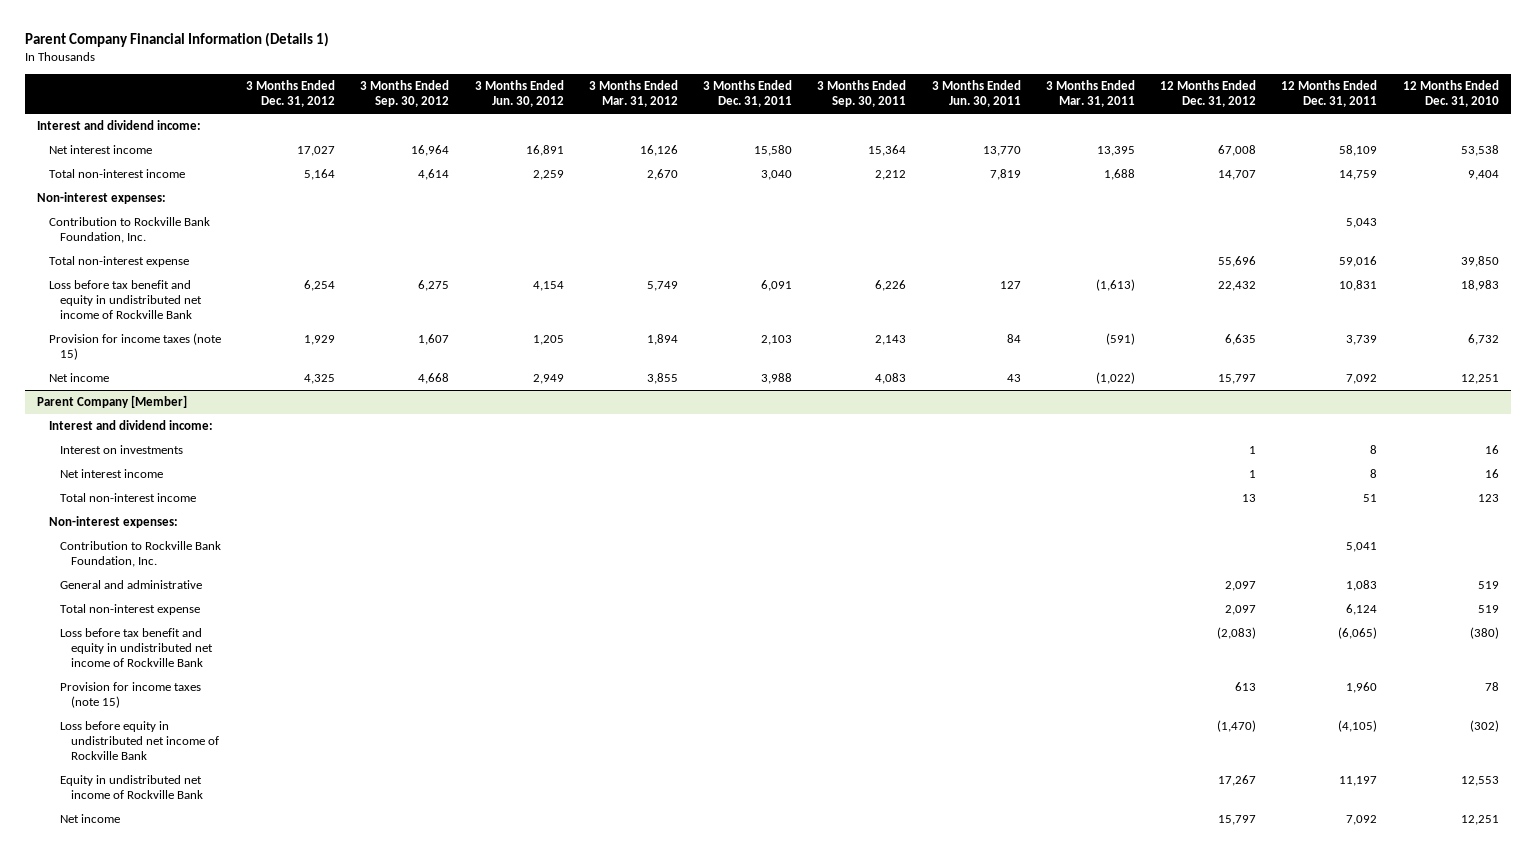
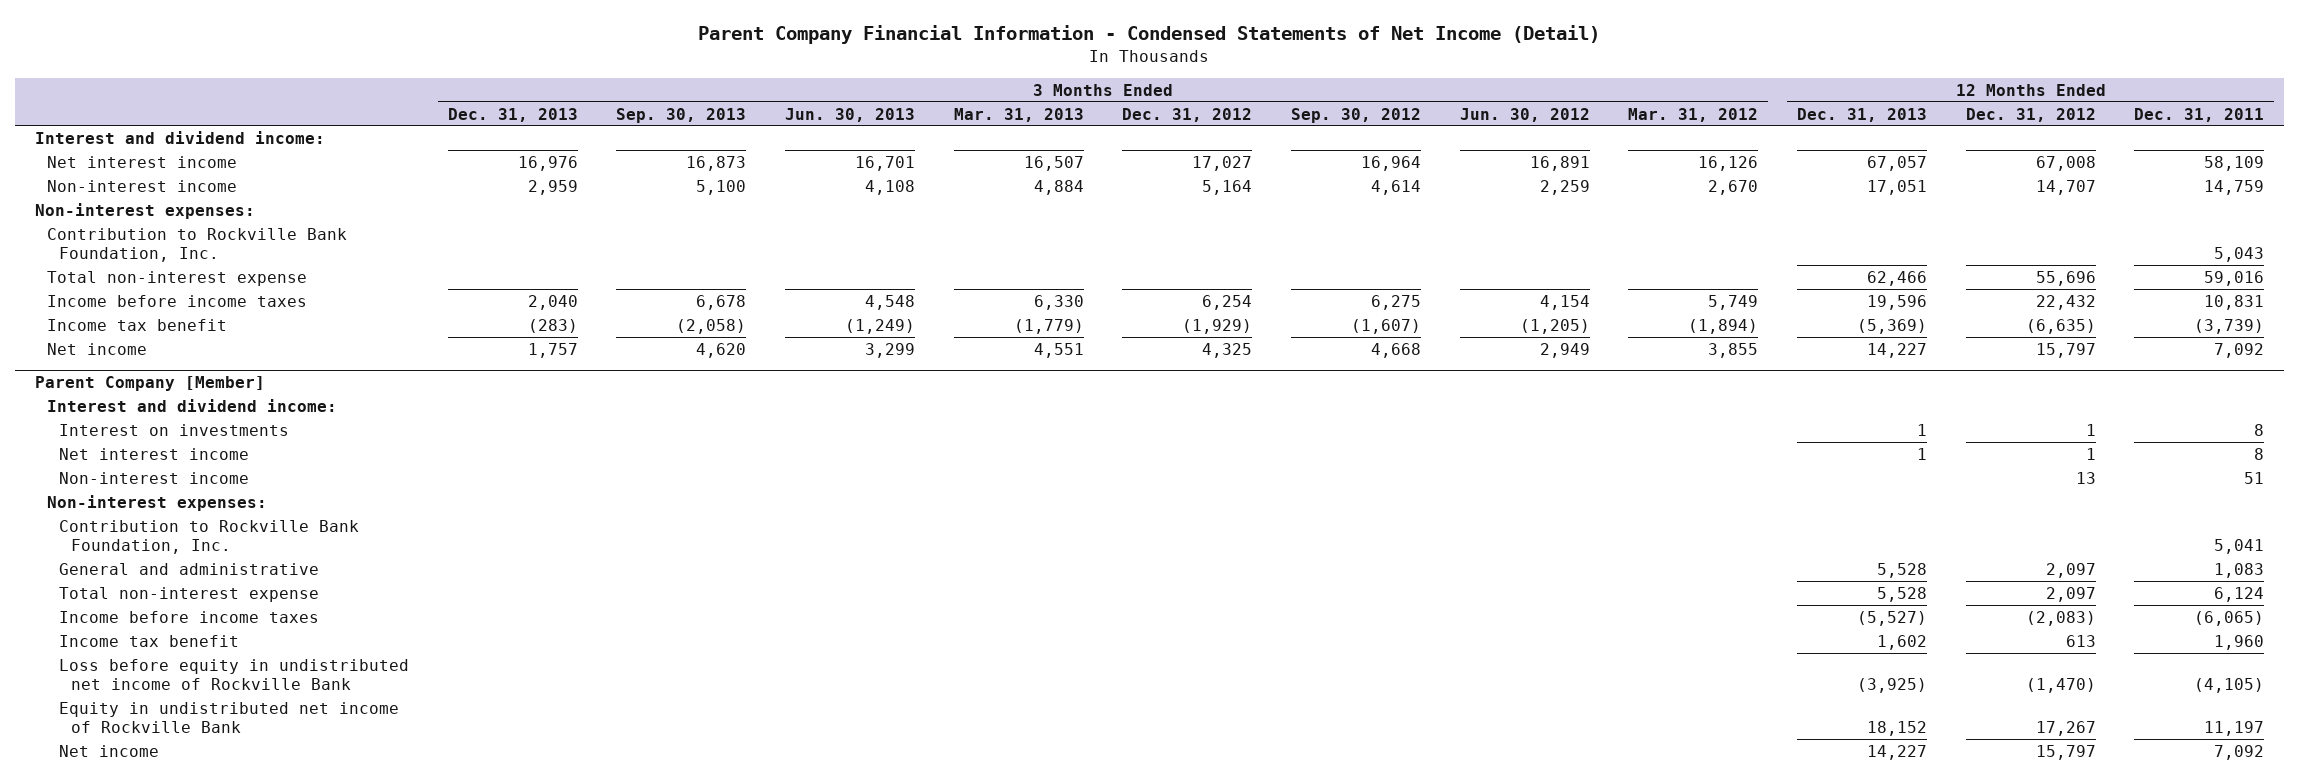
- Parent Company Financial Information (Details 1)
+ Parent Company Financial Information - Condensed Statements of Net Income (Detail)
- | 3 Months Ended Dec. 31, 2012 | 3 Months Ended Sep. 30, 2012 | 3 Months Ended Jun. 30, 2012 | 3 Months Ended Mar. 31, 2012 | 3 Months Ended Dec. 31, 2011 | 3 Months Ended Sep. 30, 2011 | 3 Months Ended Jun. 30, 2011 | 3 Months Ended Mar. 31, 2011 | 12 Months Ended Dec. 31, 2012 | 12 Months Ended Dec. 31, 2011 | 12 Months Ended Dec. 31, 2010
+ | 3 Months Ended Dec. 31, 2013 | 3 Months Ended Sep. 30, 2013 | 3 Months Ended Jun. 30, 2013 | 3 Months Ended Mar. 31, 2013 | 3 Months Ended Dec. 31, 2012 | 3 Months Ended Sep. 30, 2012 | 3 Months Ended Jun. 30, 2012 | 3 Months Ended Mar. 31, 2012 | 12 Months Ended Dec. 31, 2013 | 12 Months Ended Dec. 31, 2012 | 12 Months Ended Dec. 31, 2011
- Total non-interest income | 5,164 | 4,614 | 2,259 | 2,670 | 3,040 | 2,212 | 7,819 | 1,688 | 14,707 | 14,759 | 9,404
+ Non-interest income | 2,959 | 5,100 | 4,108 | 4,884 | 5,164 | 4,614 | 2,259 | 2,670 | 17,051 | 14,707 | 14,759
- Loss before tax benefit and equity in undistributed net income of Rockville Bank | 6,254 | 6,275 | 4,154 | 5,749 | 6,091 | 6,226 | 127 | (1,613) | 22,432 | 10,831 | 18,983
- Provision for income taxes (note 15) | 1,929 | 1,607 | 1,205 | 1,894 | 2,103 | 2,143 | 84 | (591) | 6,635 | 3,739 | 6,732
+ Income before income taxes | 2,040 | 6,678 | 4,548 | 6,330 | 6,254 | 6,275 | 4,154 | 5,749 | 19,596 | 22,432 | 10,831
+ Income tax benefit | (283) | (2,058) | (1,249) | (1,779) | (1,929) | (1,607) | (1,205) | (1,894) | (5,369) | (6,635) | (3,739)
@ Parent Company [Member]
- Total non-interest income | | | | | | | | | 13 | 51 | 123
+ Non-interest income | | | | | | | | | | 13 | 51
- Loss before tax benefit and equity in undistributed net income of Rockville Bank | | | | | | | | | (2,083) | (6,065) | (380)
- Provision for income taxes (note 15) | | | | | | | | | 613 | 1,960 | 78
+ Income before income taxes | | | | | | | | | (5,527) | (2,083) | (6,065)
+ Income tax benefit | | | | | | | | | 1,602 | 613 | 1,960

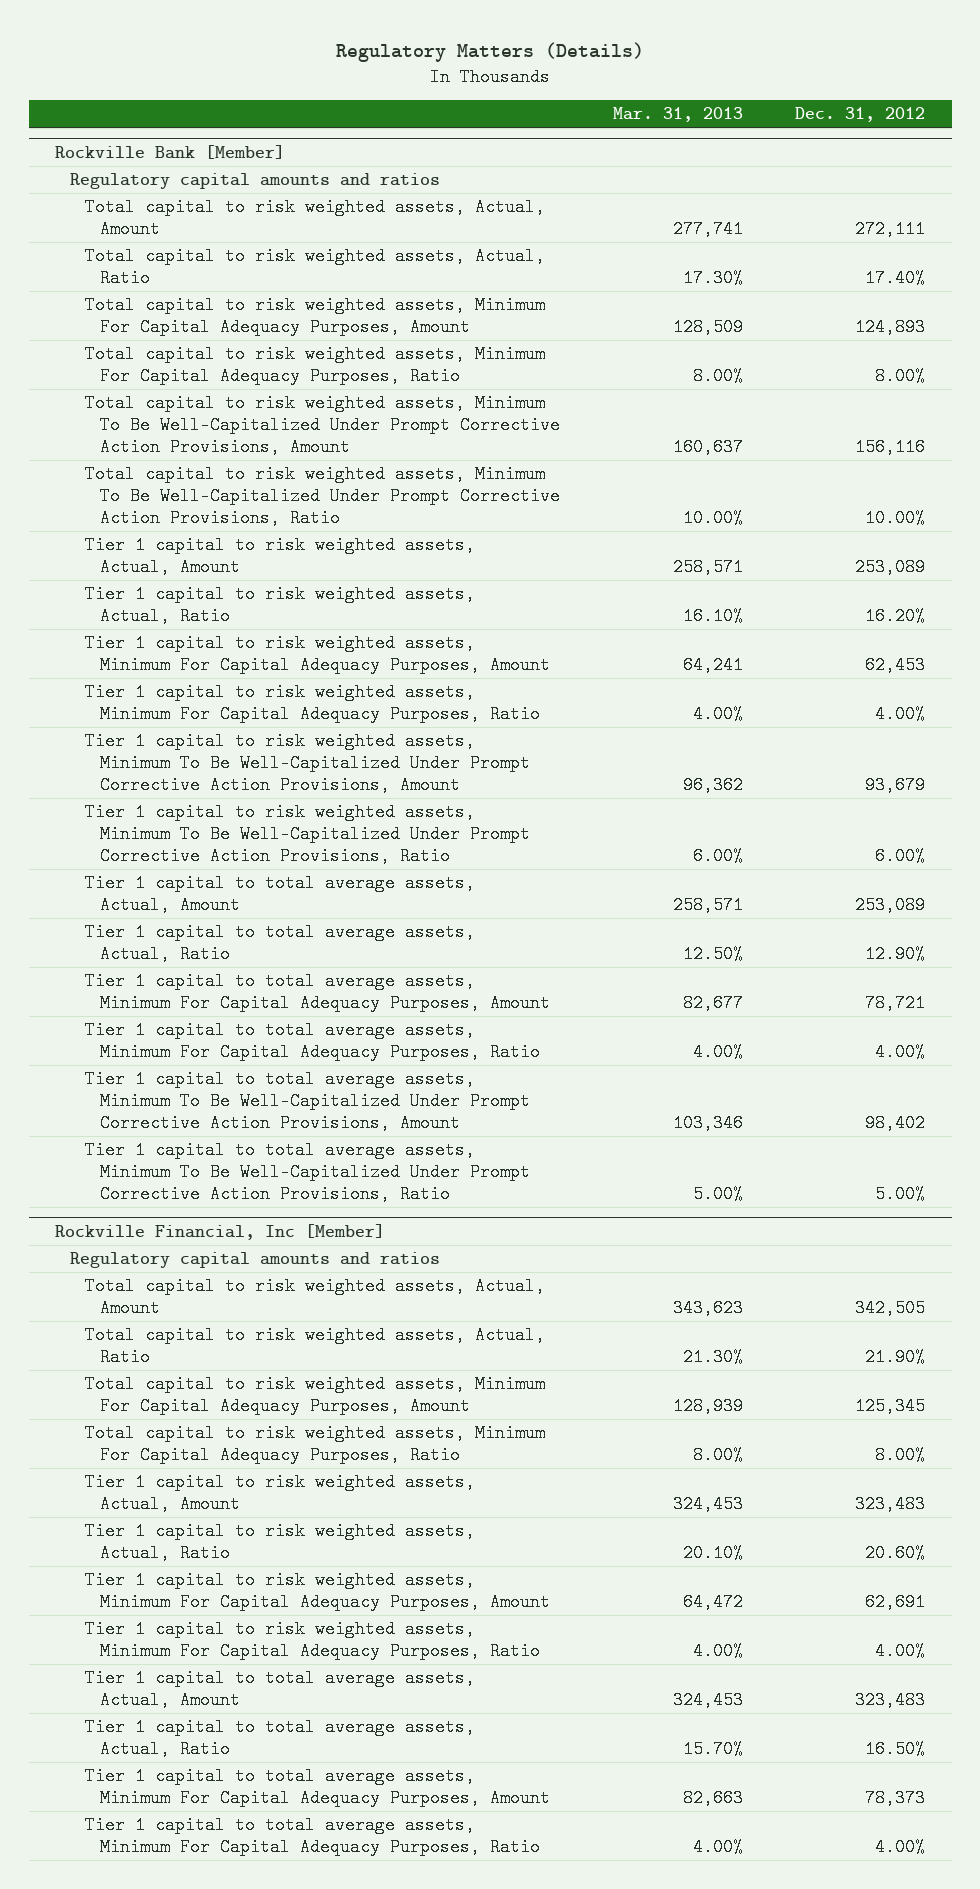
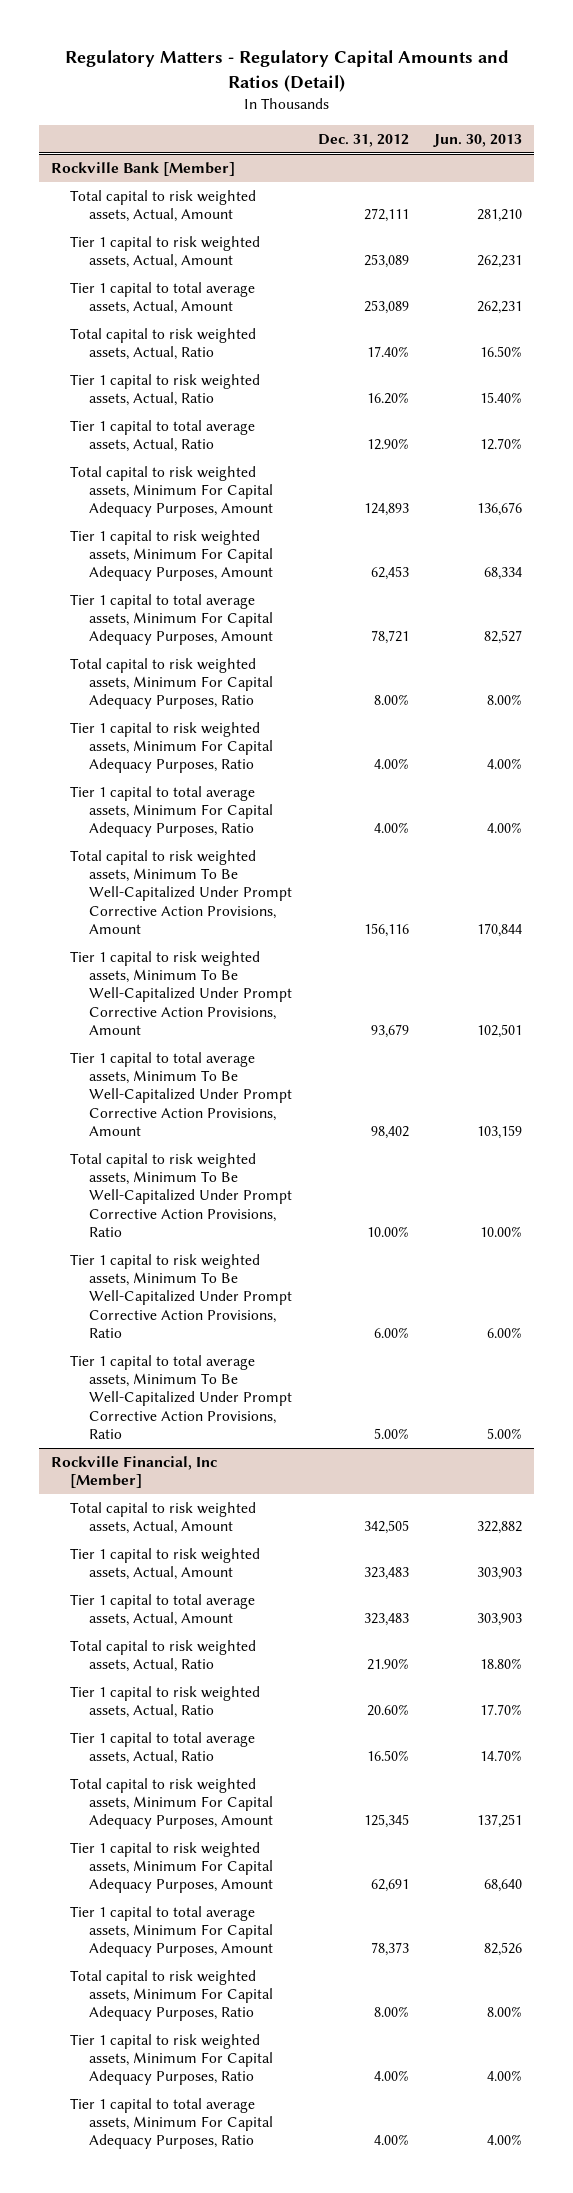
- Regulatory Matters (Details)
+ Regulatory Matters - Regulatory Capital Amounts and Ratios (Detail)
- | Mar. 31, 2013 | Dec. 31, 2012
+ | Dec. 31, 2012 | Jun. 30, 2013
@ Rockville Bank [Member]
- Regulatory capital amounts and ratios
moved down: Total capital to risk weighted assets, Actual, Ratio | 17.40% | 16.50%
moved down: Tier 1 capital to risk weighted assets, Actual, Ratio | 16.20% | 15.40%
moved down: Total capital to risk weighted assets, Minimum For Capital Adequacy Purposes, Amount | 124,893 | 136,676
moved down: Tier 1 capital to risk weighted assets, Minimum For Capital Adequacy Purposes, Amount | 62,453 | 68,334
moved down: Total capital to risk weighted assets, Minimum For Capital Adequacy Purposes, Ratio | 8.00% | 8.00%
moved down: Tier 1 capital to risk weighted assets, Minimum For Capital Adequacy Purposes, Ratio | 4.00% | 4.00%
moved down: Total capital to risk weighted assets, Minimum To Be Well-Capitalized Under Prompt Corrective Action Provisions, Amount | 156,116 | 170,844
moved down: Tier 1 capital to risk weighted assets, Minimum To Be Well-Capitalized Under Prompt Corrective Action Provisions, Amount | 93,679 | 102,501
moved down: Total capital to risk weighted assets, Minimum To Be Well-Capitalized Under Prompt Corrective Action Provisions, Ratio | 10.00% | 10.00%
moved down: Tier 1 capital to risk weighted assets, Minimum To Be Well-Capitalized Under Prompt Corrective Action Provisions, Ratio | 6.00% | 6.00%
@ Rockville Financial, Inc [Member]
- Regulatory capital amounts and ratios
moved down: Total capital to risk weighted assets, Actual, Ratio | 21.90% | 18.80%
moved down: Tier 1 capital to risk weighted assets, Actual, Ratio | 20.60% | 17.70%
moved down: Total capital to risk weighted assets, Minimum For Capital Adequacy Purposes, Amount | 125,345 | 137,251
moved down: Tier 1 capital to risk weighted assets, Minimum For Capital Adequacy Purposes, Amount | 62,691 | 68,640
moved down: Total capital to risk weighted assets, Minimum For Capital Adequacy Purposes, Ratio | 8.00% | 8.00%
moved down: Tier 1 capital to risk weighted assets, Minimum For Capital Adequacy Purposes, Ratio | 4.00% | 4.00%

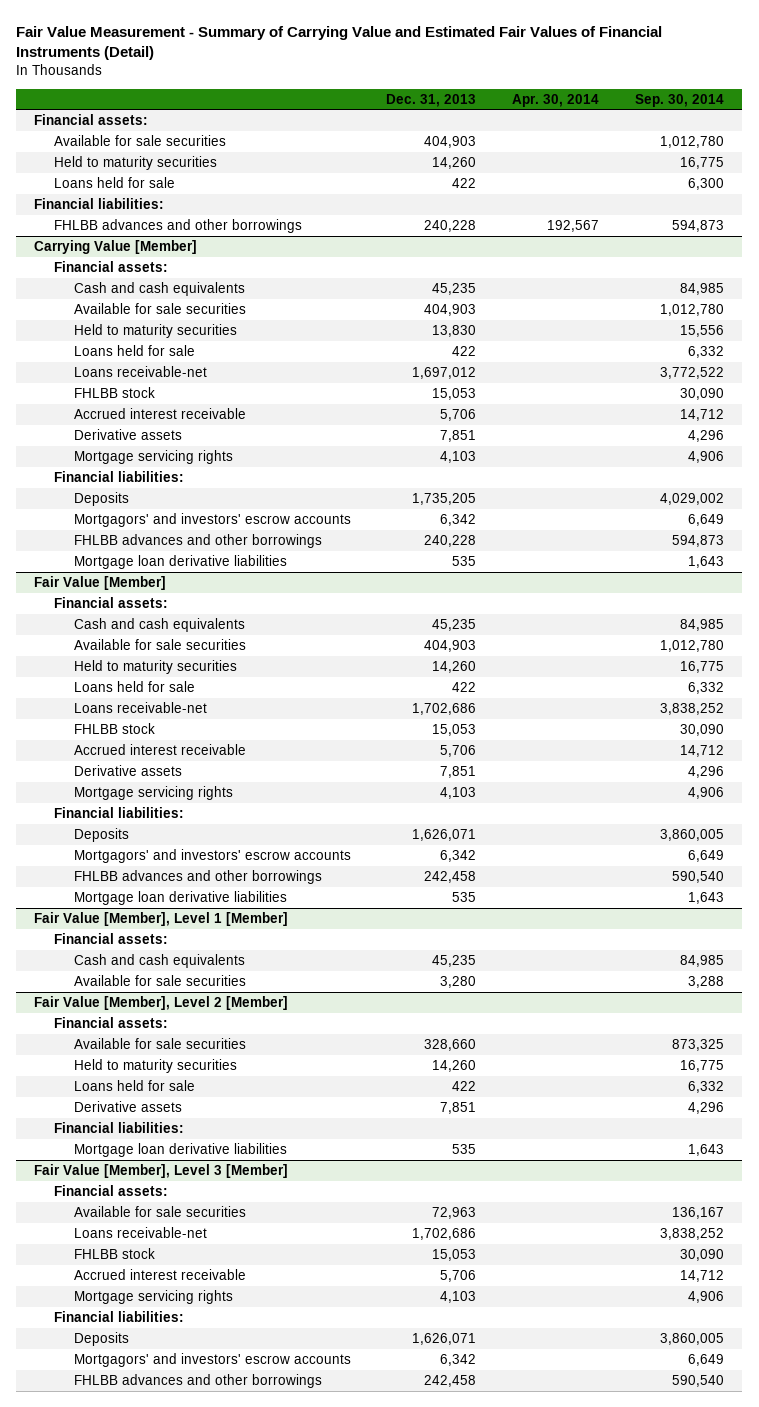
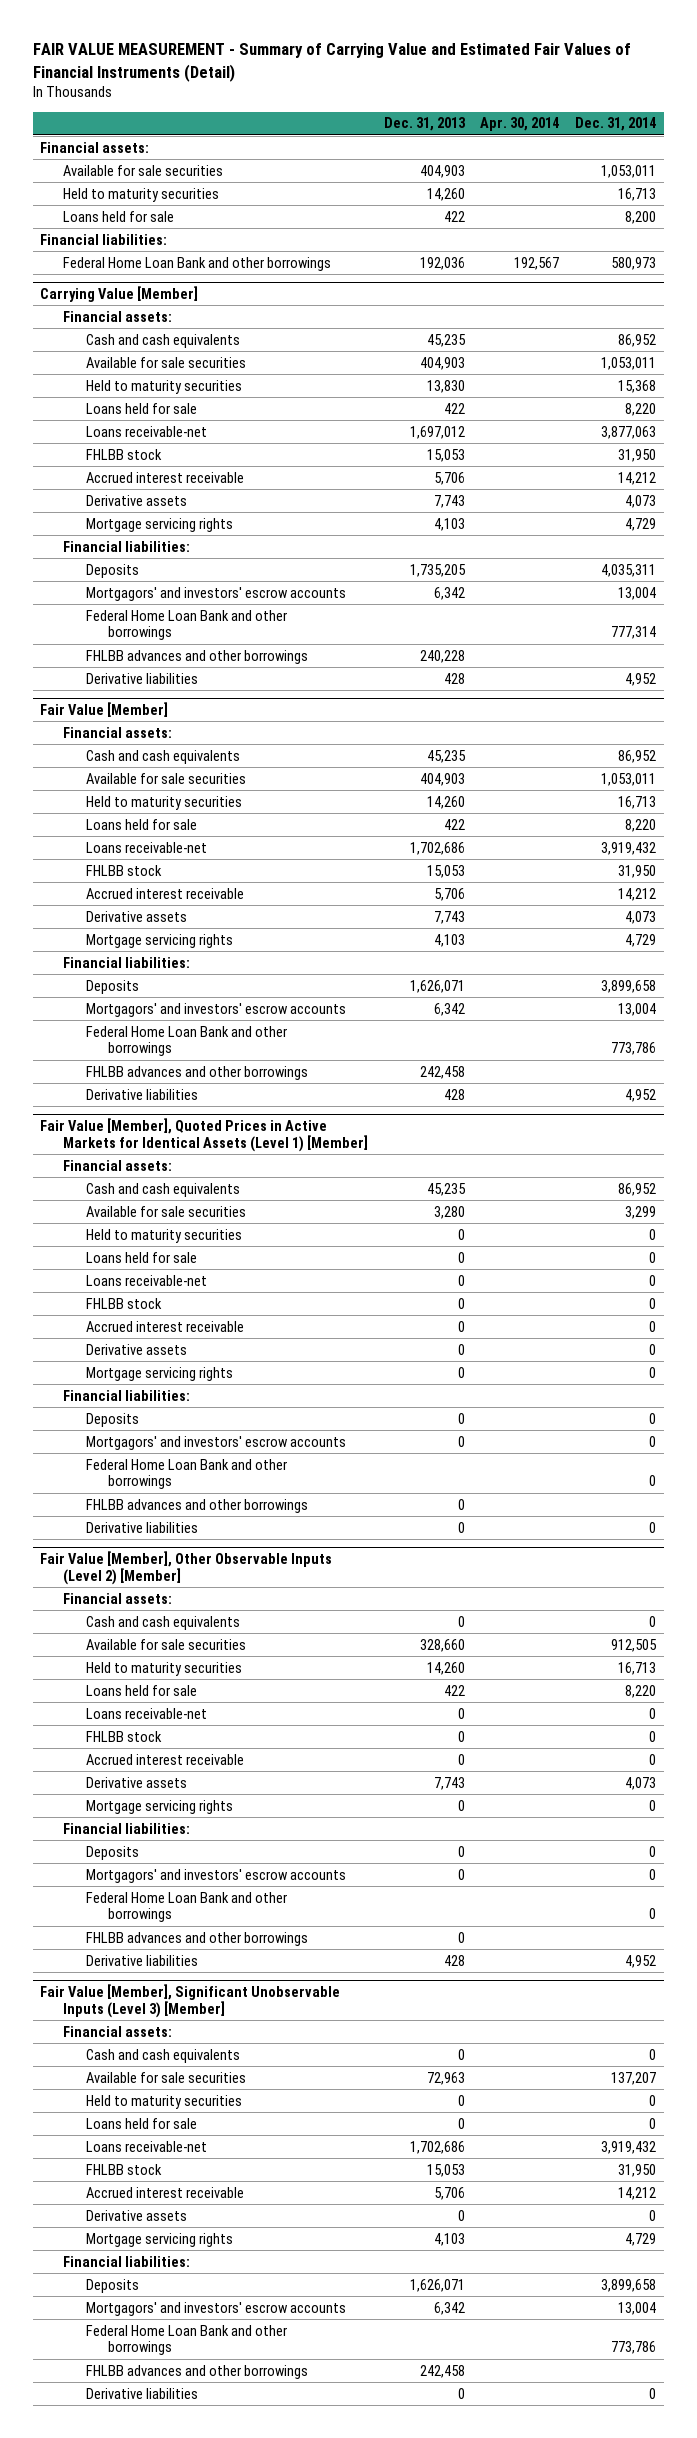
- Fair Value Measurement - Summary of Carrying Value and Estimated Fair Values of Financial Instruments (Detail)
+ FAIR VALUE MEASUREMENT - Summary of Carrying Value and Estimated Fair Values of Financial Instruments (Detail)
- | Dec. 31, 2013 | Apr. 30, 2014 | Sep. 30, 2014
+ | Dec. 31, 2013 | Apr. 30, 2014 | Dec. 31, 2014
- FHLBB advances and other borrowings | 240,228 | 192,567 | 594,873
+ Federal Home Loan Bank and other borrowings | 192,036 | 192,567 | 580,973
@ Carrying Value [Member]
- Derivative assets | 7,851 | | 4,296
+ Derivative assets | 7,743 | | 4,073
+ Federal Home Loan Bank and other borrowings | | | 777,314
- Mortgage loan derivative liabilities | 535 | | 1,643
+ Derivative liabilities | 428 | | 4,952
@ Fair Value [Member]
- Derivative assets | 7,851 | | 4,296
+ Derivative assets | 7,743 | | 4,073
+ Federal Home Loan Bank and other borrowings | | | 773,786
- Mortgage loan derivative liabilities | 535 | | 1,643
- Fair Value [Member], Level 1 [Member]
@ Fair Value [Member]
+ Derivative liabilities | 428 | | 4,952
+ Fair Value [Member], Quoted Prices in Active Markets for Identical Assets (Level 1) [Member]
- Fair Value [Member], Level 2 [Member]
+ Held to maturity securities | 0 | | 0
+ Loans held for sale | 0 | | 0
+ Loans receivable-net | 0 | | 0
+ FHLBB stock | 0 | | 0
+ Accrued interest receivable | 0 | | 0
+ Derivative assets | 0 | | 0
+ Mortgage servicing rights | 0 | | 0
+ Financial liabilities:
+ Deposits | 0 | | 0
+ Mortgagors' and investors' escrow accounts | 0 | | 0
+ Federal Home Loan Bank and other borrowings | | | 0
+ FHLBB advances and other borrowings | 0 | |
+ Derivative liabilities | 0 | | 0
+ Fair Value [Member], Other Observable Inputs (Level 2) [Member]
+ Cash and cash equivalents | 0 | | 0
- Derivative assets | 7,851 | | 4,296
+ Loans receivable-net | 0 | | 0
+ FHLBB stock | 0 | | 0
+ Accrued interest receivable | 0 | | 0
+ Derivative assets | 7,743 | | 4,073
+ Mortgage servicing rights | 0 | | 0
- Mortgage loan derivative liabilities | 535 | | 1,643
- Fair Value [Member], Level 3 [Member]
+ Deposits | 0 | | 0
+ Mortgagors' and investors' escrow accounts | 0 | | 0
+ Federal Home Loan Bank and other borrowings | | | 0
+ FHLBB advances and other borrowings | 0 | |
+ Derivative liabilities | 428 | | 4,952
+ Fair Value [Member], Significant Unobservable Inputs (Level 3) [Member]
+ Cash and cash equivalents | 0 | | 0
+ Held to maturity securities | 0 | | 0
+ Loans held for sale | 0 | | 0
+ Derivative assets | 0 | | 0
+ Federal Home Loan Bank and other borrowings | | | 773,786
+ Derivative liabilities | 0 | | 0

